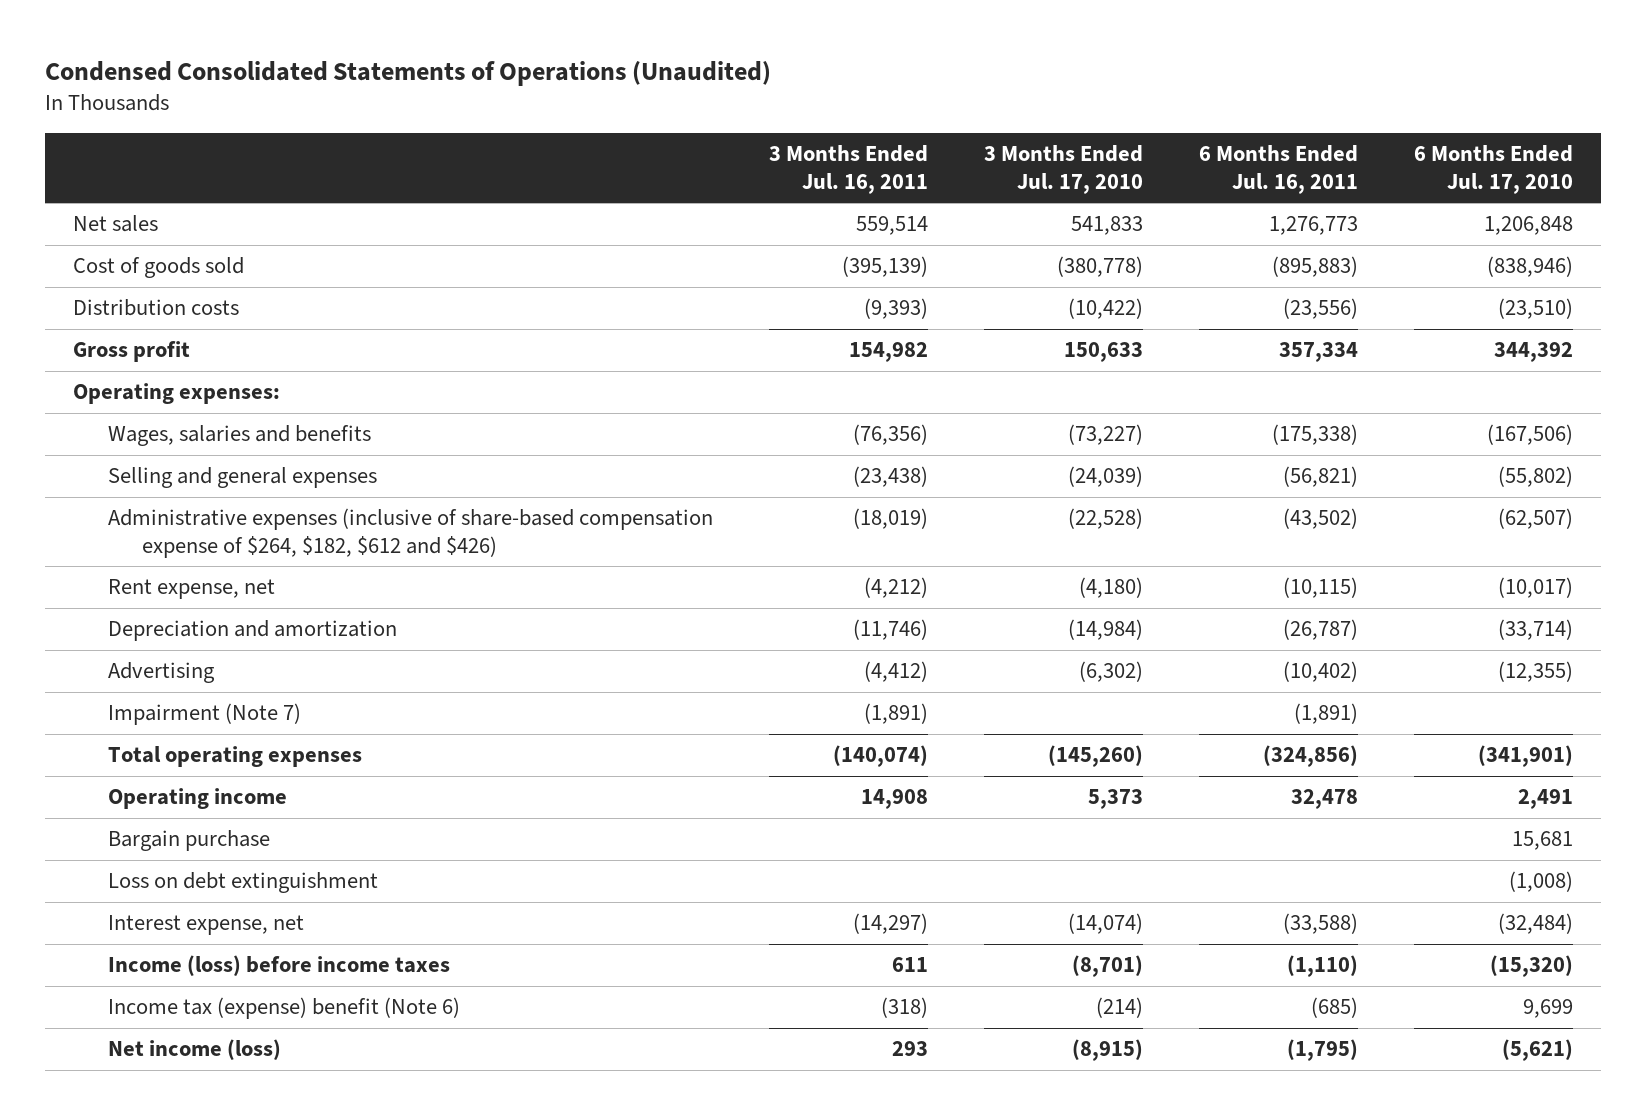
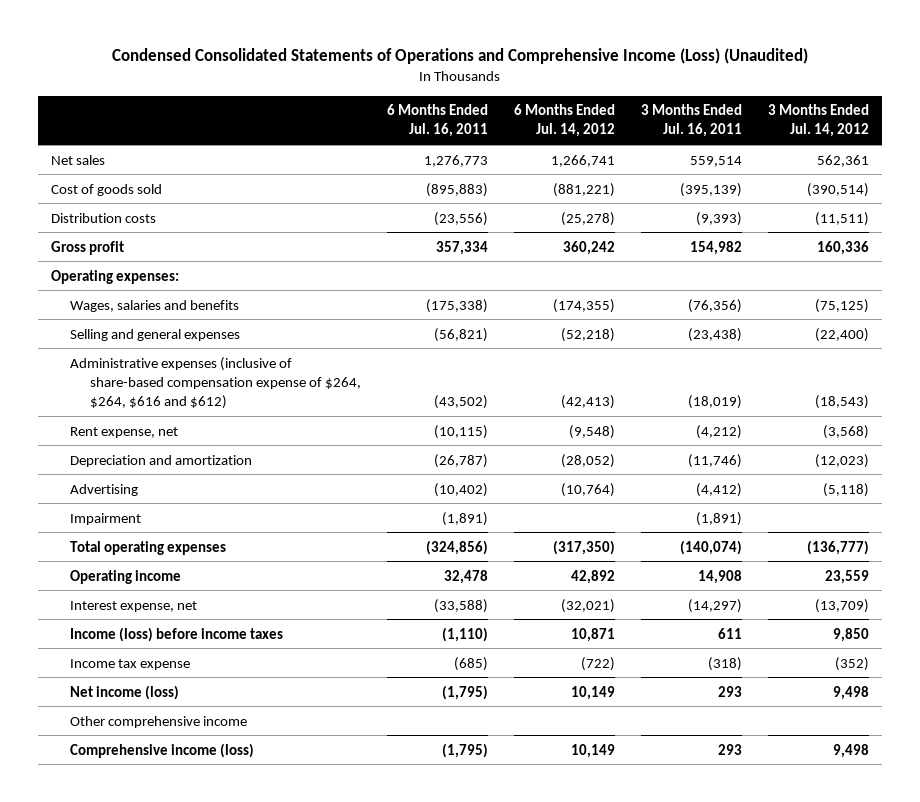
- Condensed Consolidated Statements of Operations (Unaudited)
+ Condensed Consolidated Statements of Operations and Comprehensive Income (Loss) (Unaudited)
- | 3 Months Ended Jul. 16, 2011 | 3 Months Ended Jul. 17, 2010 | 6 Months Ended Jul. 16, 2011 | 6 Months Ended Jul. 17, 2010
+ | 6 Months Ended Jul. 16, 2011 | 6 Months Ended Jul. 14, 2012 | 3 Months Ended Jul. 16, 2011 | 3 Months Ended Jul. 14, 2012
- Administrative expenses (inclusive of share-based compensation expense of $264, $182, $612 and $426) | (18,019) | (22,528) | (43,502) | (62,507)
+ Administrative expenses (inclusive of share-based compensation expense of $264, $264, $616 and $612) | (43,502) | (42,413) | (18,019) | (18,543)
- Impairment (Note 7) | (1,891) | | (1,891) |
+ Impairment | (1,891) | | (1,891) |
- Bargain purchase | | | | 15,681
- Loss on debt extinguishment | | | | (1,008)
- Income tax (expense) benefit (Note 6) | (318) | (214) | (685) | 9,699
+ Income tax expense | (685) | (722) | (318) | (352)
+ Other comprehensive income
+ Comprehensive income (loss) | (1,795) | 10,149 | 293 | 9,498

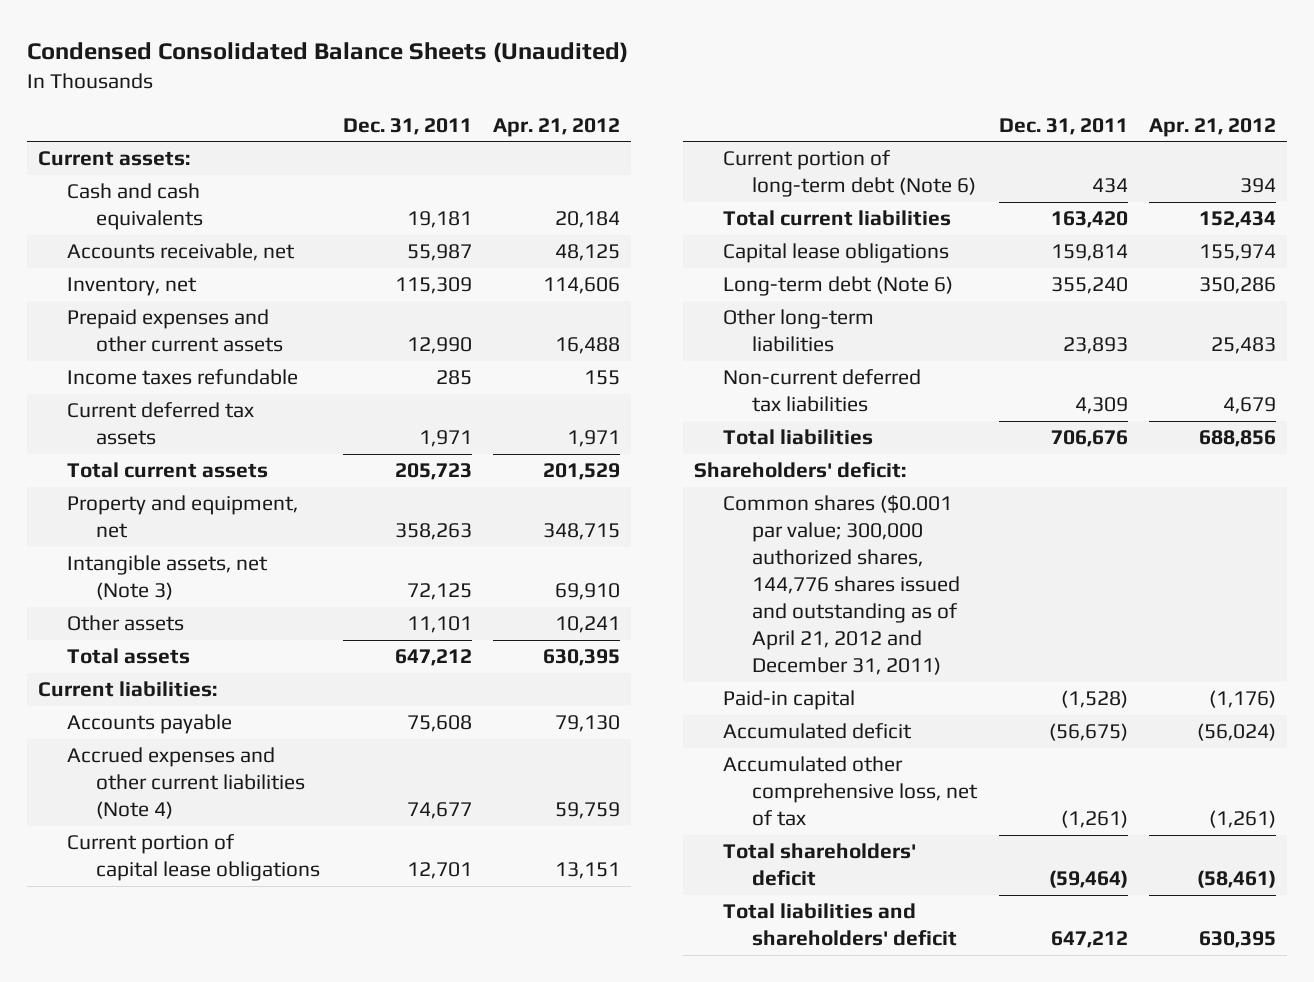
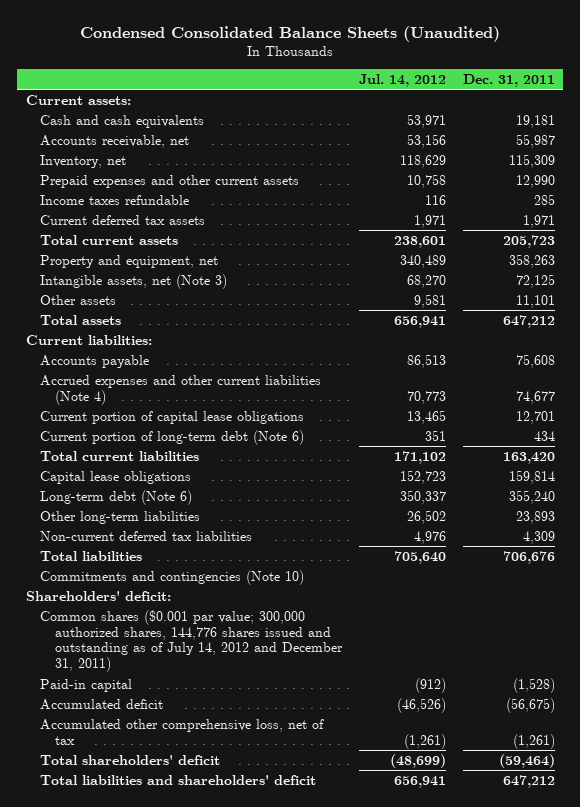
- | Dec. 31, 2011 | Apr. 21, 2012
+ | Jul. 14, 2012 | Dec. 31, 2011
+ Commitments and contingencies (Note 10)
- Common shares ($0.001 par value; 300,000 authorized shares, 144,776 shares issued and outstanding as of April 21, 2012 and December 31, 2011)
+ Common shares ($0.001 par value; 300,000 authorized shares, 144,776 shares issued and outstanding as of July 14, 2012 and December 31, 2011)

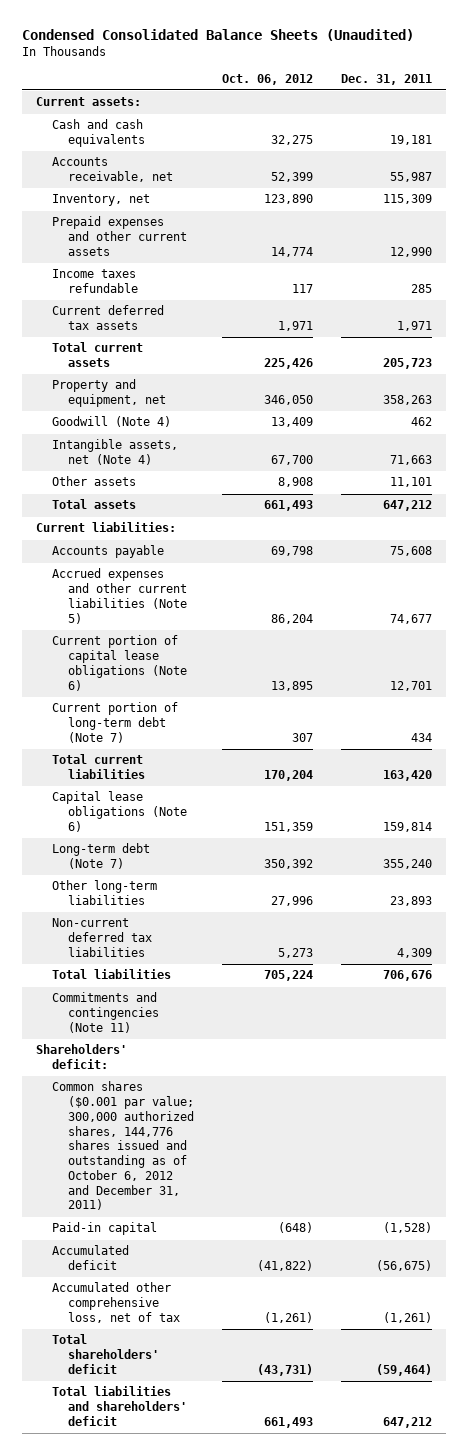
- | Jul. 14, 2012 | Dec. 31, 2011
+ | Oct. 06, 2012 | Dec. 31, 2011
- Intangible assets, net (Note 3) | 68,270 | 72,125
+ Goodwill (Note 4) | 13,409 | 462
+ Intangible assets, net (Note 4) | 67,700 | 71,663
- Accrued expenses and other current liabilities (Note 4) | 70,773 | 74,677
- Current portion of capital lease obligations | 13,465 | 12,701
- Current portion of long-term debt (Note 6) | 351 | 434
+ Accrued expenses and other current liabilities (Note 5) | 86,204 | 74,677
+ Current portion of capital lease obligations (Note 6) | 13,895 | 12,701
+ Current portion of long-term debt (Note 7) | 307 | 434
- Capital lease obligations | 152,723 | 159,814
- Long-term debt (Note 6) | 350,337 | 355,240
+ Capital lease obligations (Note 6) | 151,359 | 159,814
+ Long-term debt (Note 7) | 350,392 | 355,240
- Commitments and contingencies (Note 10)
+ Commitments and contingencies (Note 11)
- Common shares ($0.001 par value; 300,000 authorized shares, 144,776 shares issued and outstanding as of July 14, 2012 and December 31, 2011)
+ Common shares ($0.001 par value; 300,000 authorized shares, 144,776 shares issued and outstanding as of October 6, 2012 and December 31, 2011)

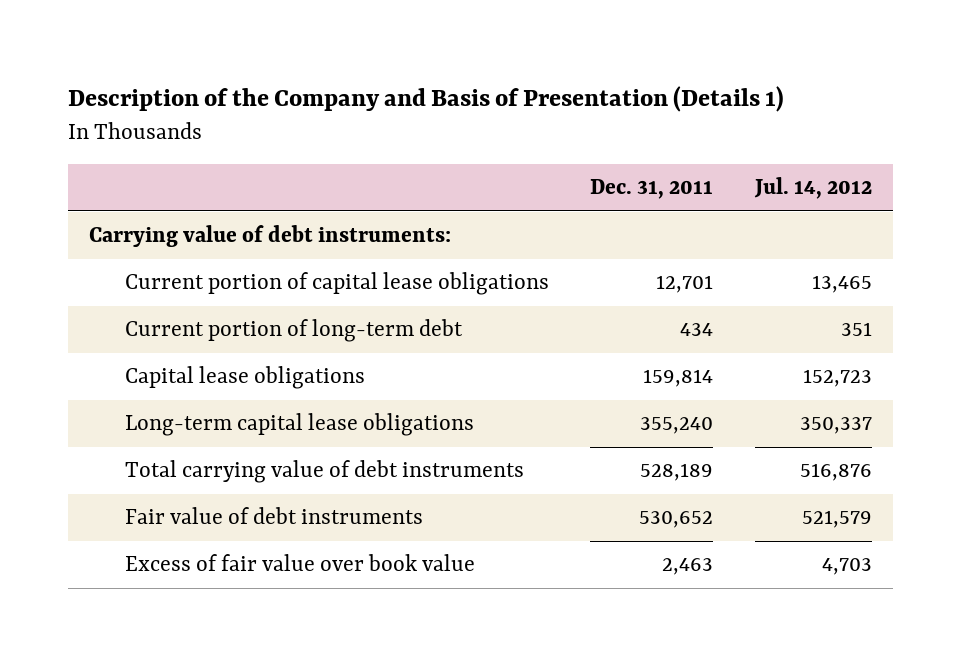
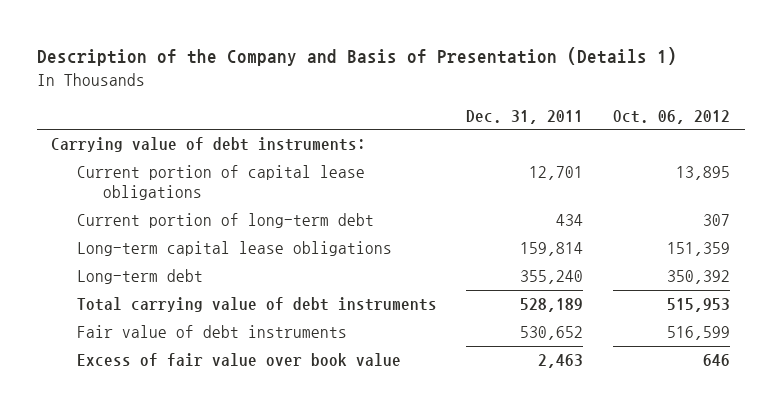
- | Dec. 31, 2011 | Jul. 14, 2012
+ | Dec. 31, 2011 | Oct. 06, 2012
- Capital lease obligations | 159,814 | 152,723
- Long-term capital lease obligations | 355,240 | 350,337
+ Long-term capital lease obligations | 159,814 | 151,359
+ Long-term debt | 355,240 | 350,392

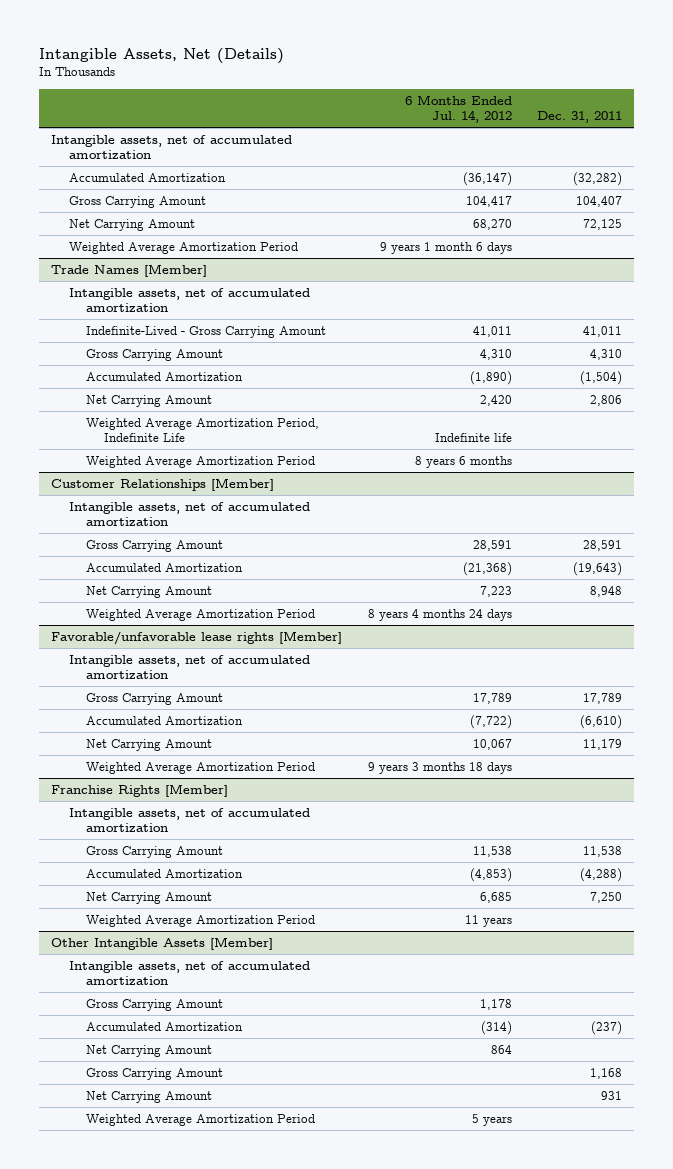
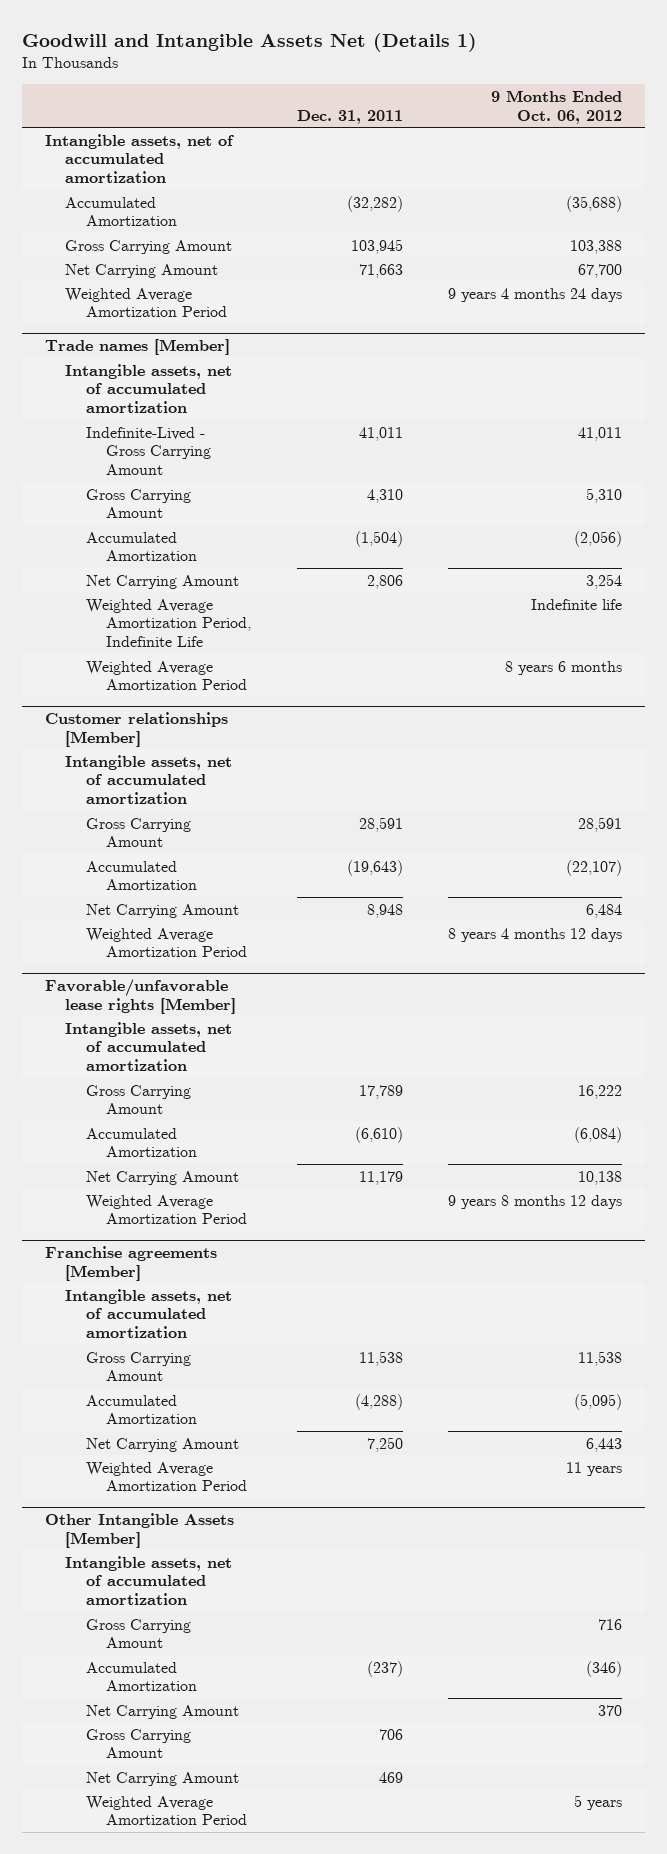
- Intangible Assets, Net (Details)
+ Goodwill and Intangible Assets Net (Details 1)
- | 6 Months Ended Jul. 14, 2012 | Dec. 31, 2011
+ | Dec. 31, 2011 | 9 Months Ended Oct. 06, 2012
- Gross Carrying Amount | 104,417 | 104,407
- Net Carrying Amount | 68,270 | 72,125
+ Gross Carrying Amount | 103,945 | 103,388
+ Net Carrying Amount | 71,663 | 67,700
- Trade Names [Member]
+ Trade names [Member]
- Customer Relationships [Member]
+ Customer relationships [Member]
- Franchise Rights [Member]
+ Franchise agreements [Member]
@ Other Intangible Assets [Member]
- Gross Carrying Amount | | 1,168
- Net Carrying Amount | | 931
+ Gross Carrying Amount | 706 |
+ Net Carrying Amount | 469 |

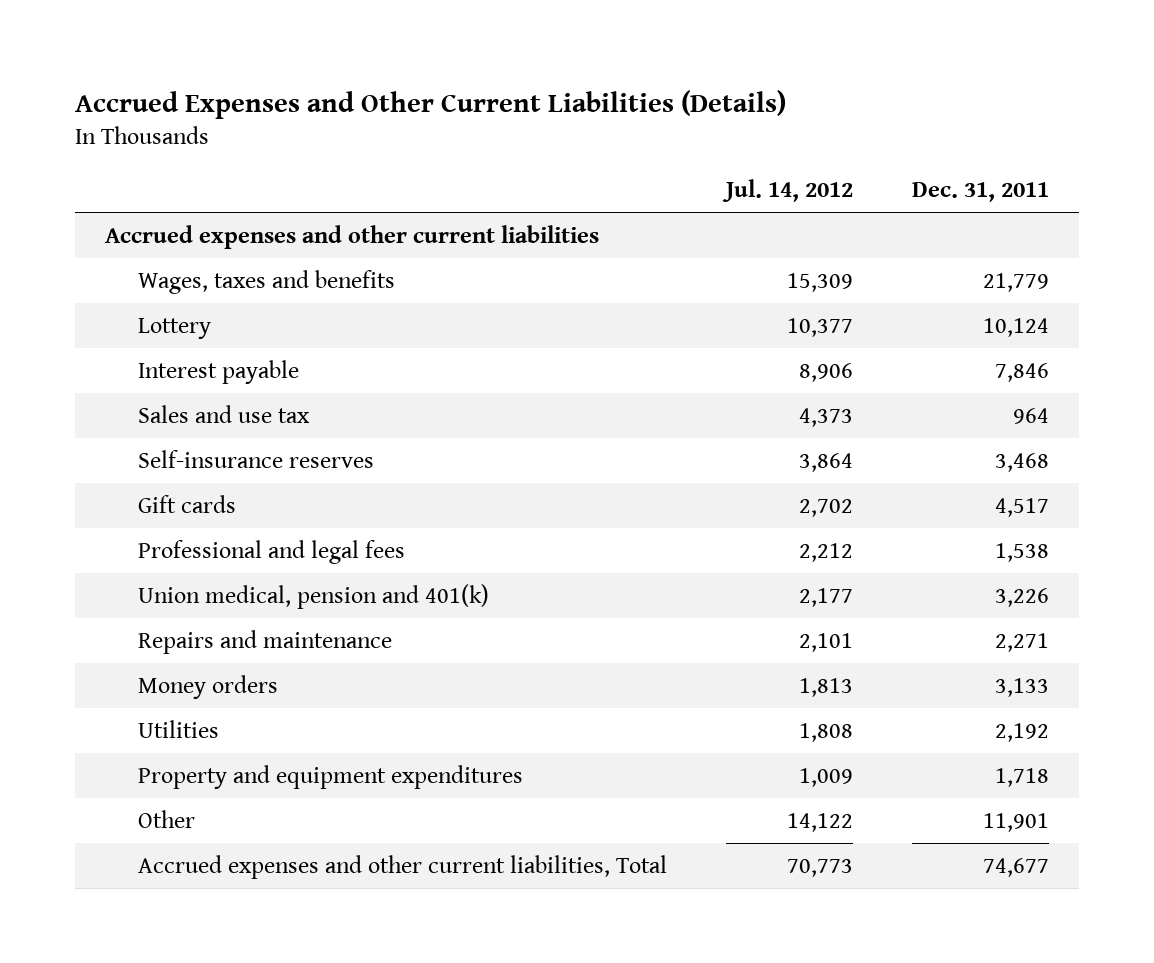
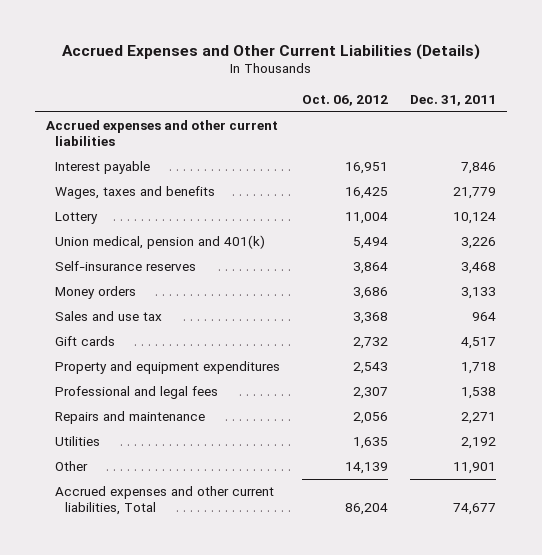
- | Jul. 14, 2012 | Dec. 31, 2011
+ | Oct. 06, 2012 | Dec. 31, 2011
moved up: Interest payable | 16,951 | 7,846
moved up: Union medical, pension and 401(k) | 5,494 | 3,226
moved up: Money orders | 3,686 | 3,133
moved down: Sales and use tax | 3,368 | 964
moved up: Property and equipment expenditures | 2,543 | 1,718

